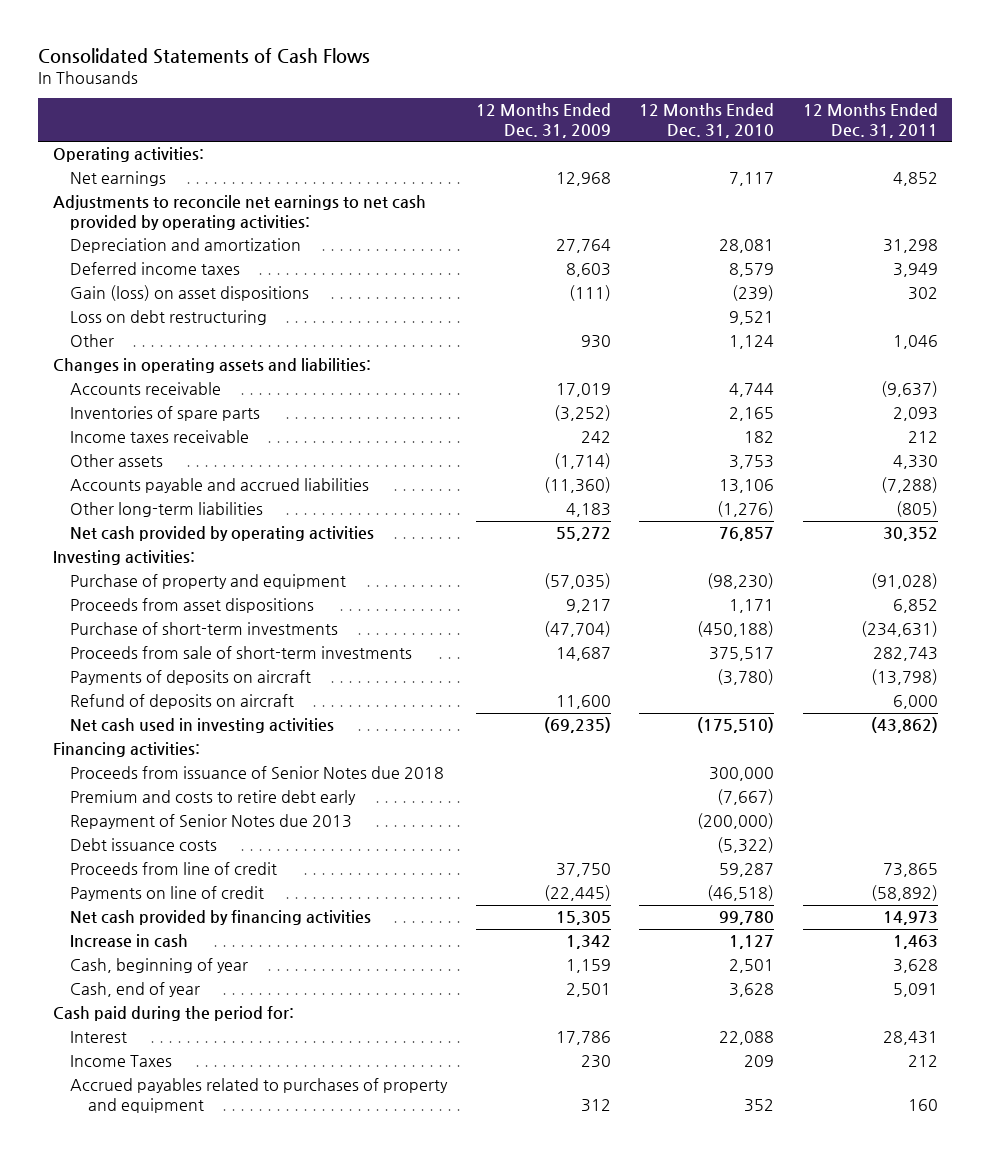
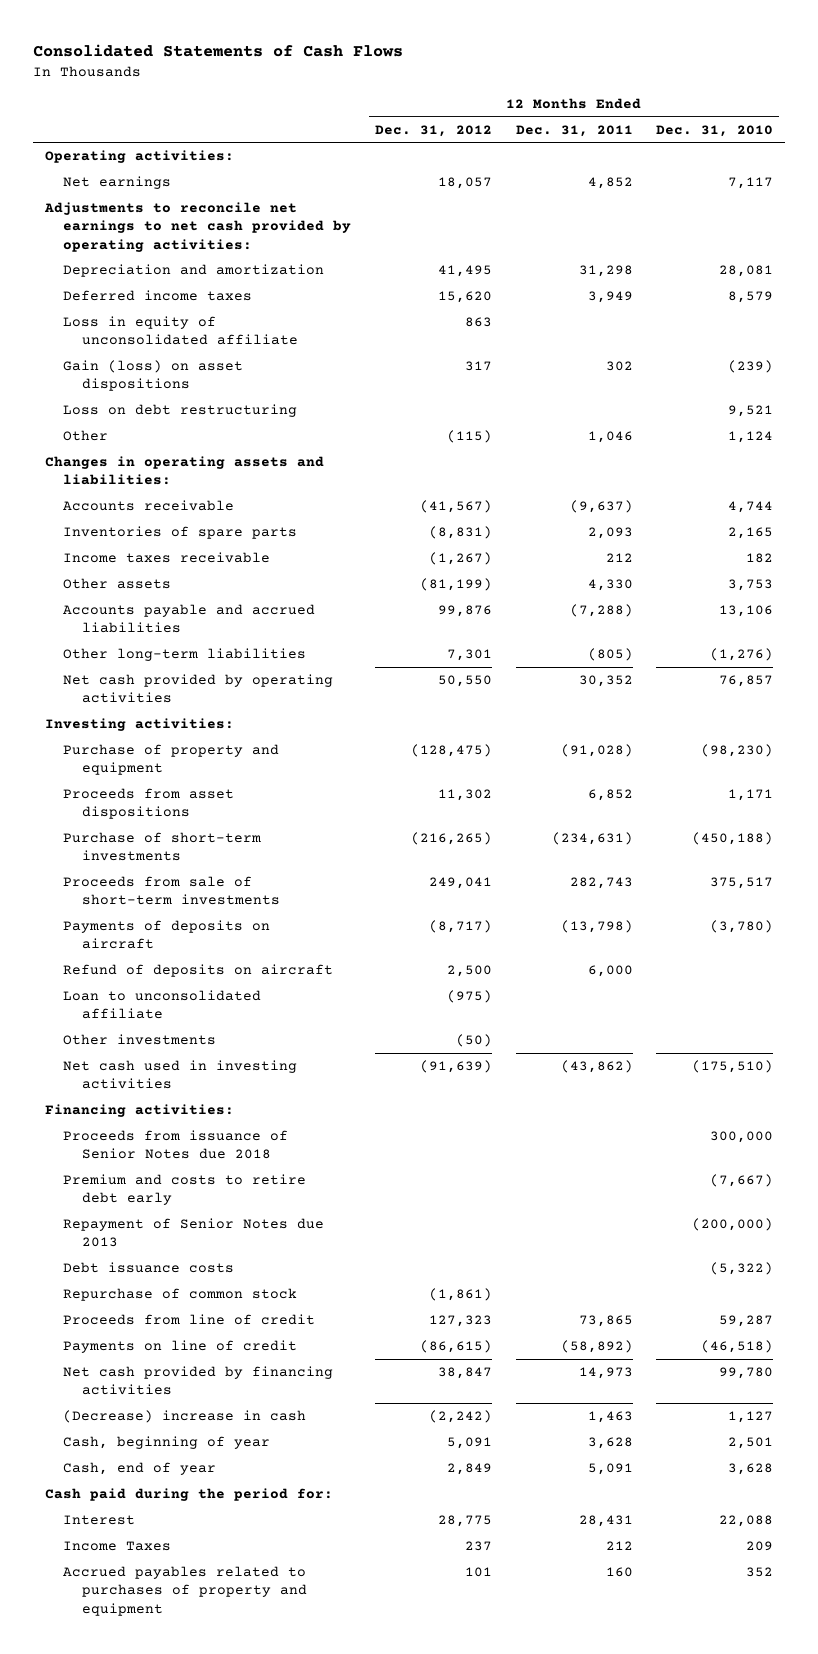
- | 12 Months Ended Dec. 31, 2009 | 12 Months Ended Dec. 31, 2010 | 12 Months Ended Dec. 31, 2011
+ | 12 Months Ended Dec. 31, 2012 | 12 Months Ended Dec. 31, 2011 | 12 Months Ended Dec. 31, 2010
+ Loss in equity of unconsolidated affiliate | 863 | |
+ Loan to unconsolidated affiliate | (975) | |
+ Other investments | (50) | |
+ Repurchase of common stock | (1,861) | |
- Increase in cash | 1,342 | 1,127 | 1,463
+ (Decrease) increase in cash | (2,242) | 1,463 | 1,127

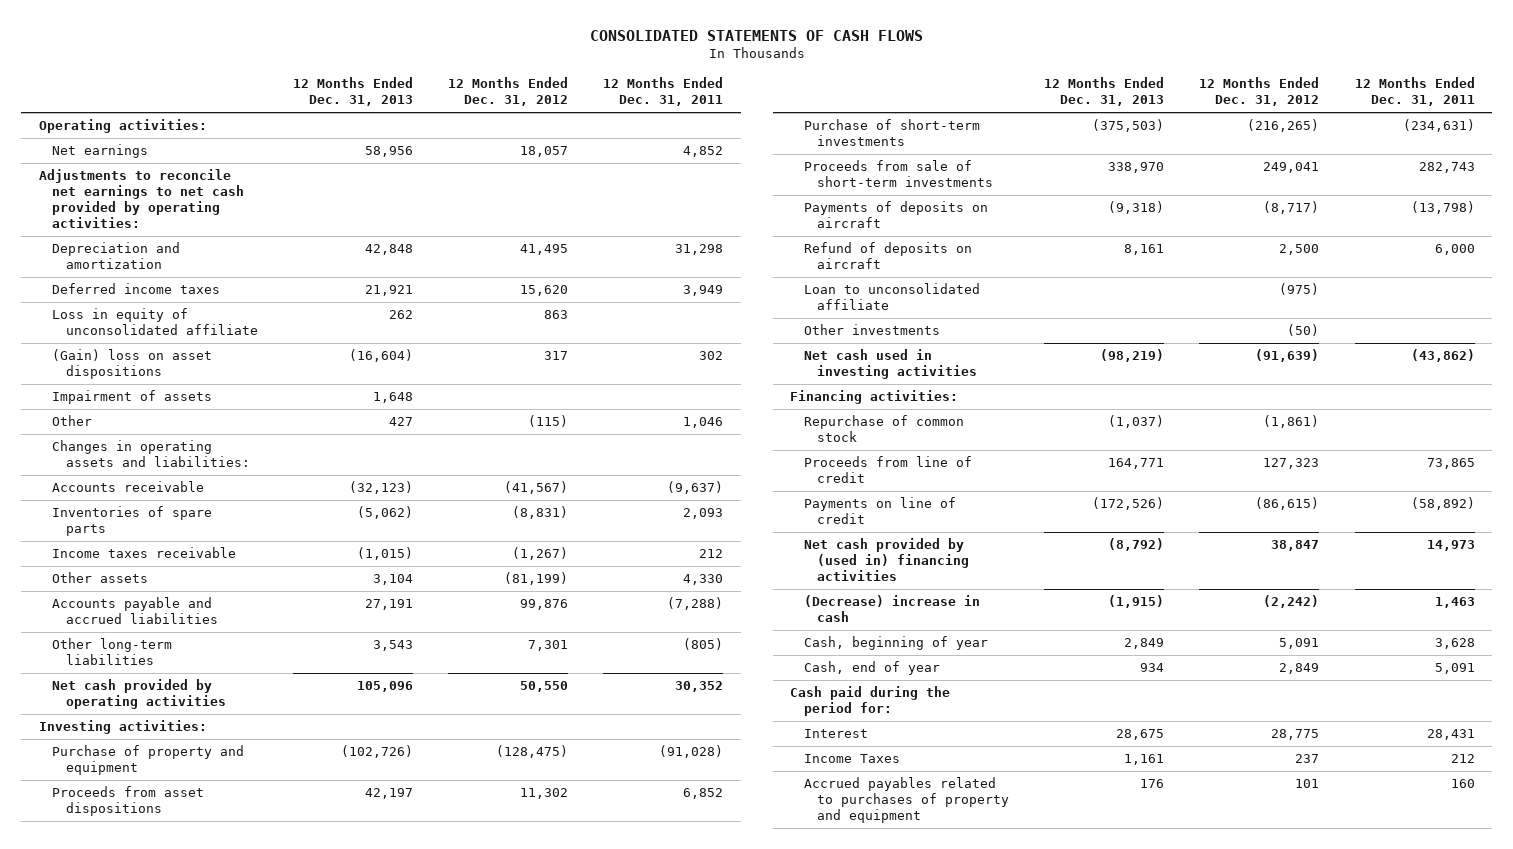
- Consolidated Statements of Cash Flows
+ CONSOLIDATED STATEMENTS OF CASH FLOWS
- | 12 Months Ended Dec. 31, 2012 | 12 Months Ended Dec. 31, 2011 | 12 Months Ended Dec. 31, 2010
+ | 12 Months Ended Dec. 31, 2013 | 12 Months Ended Dec. 31, 2012 | 12 Months Ended Dec. 31, 2011
- Gain (loss) on asset dispositions | 317 | 302 | (239)
- Loss on debt restructuring | | | 9,521
+ (Gain) loss on asset dispositions | (16,604) | 317 | 302
+ Impairment of assets | 1,648 | |
- Proceeds from issuance of Senior Notes due 2018 | | | 300,000
- Premium and costs to retire debt early | | | (7,667)
- Repayment of Senior Notes due 2013 | | | (200,000)
- Debt issuance costs | | | (5,322)
- Net cash provided by financing activities | 38,847 | 14,973 | 99,780
+ Net cash provided by (used in) financing activities | (8,792) | 38,847 | 14,973

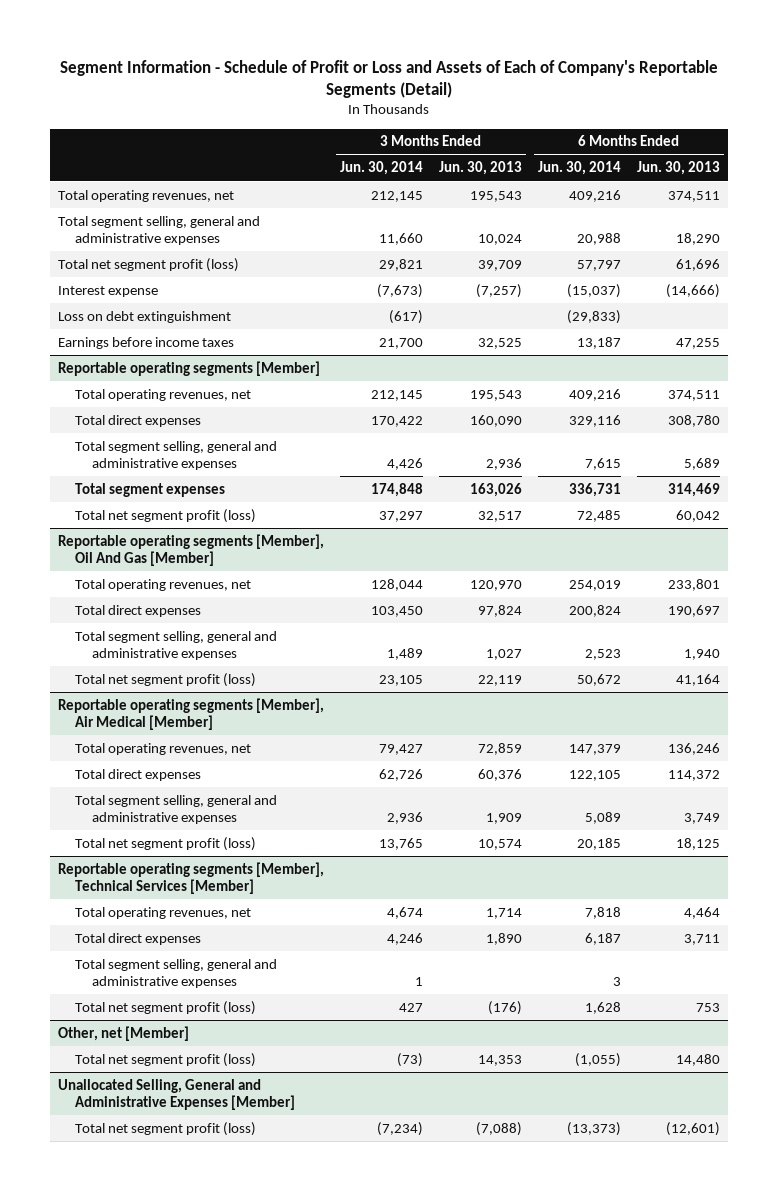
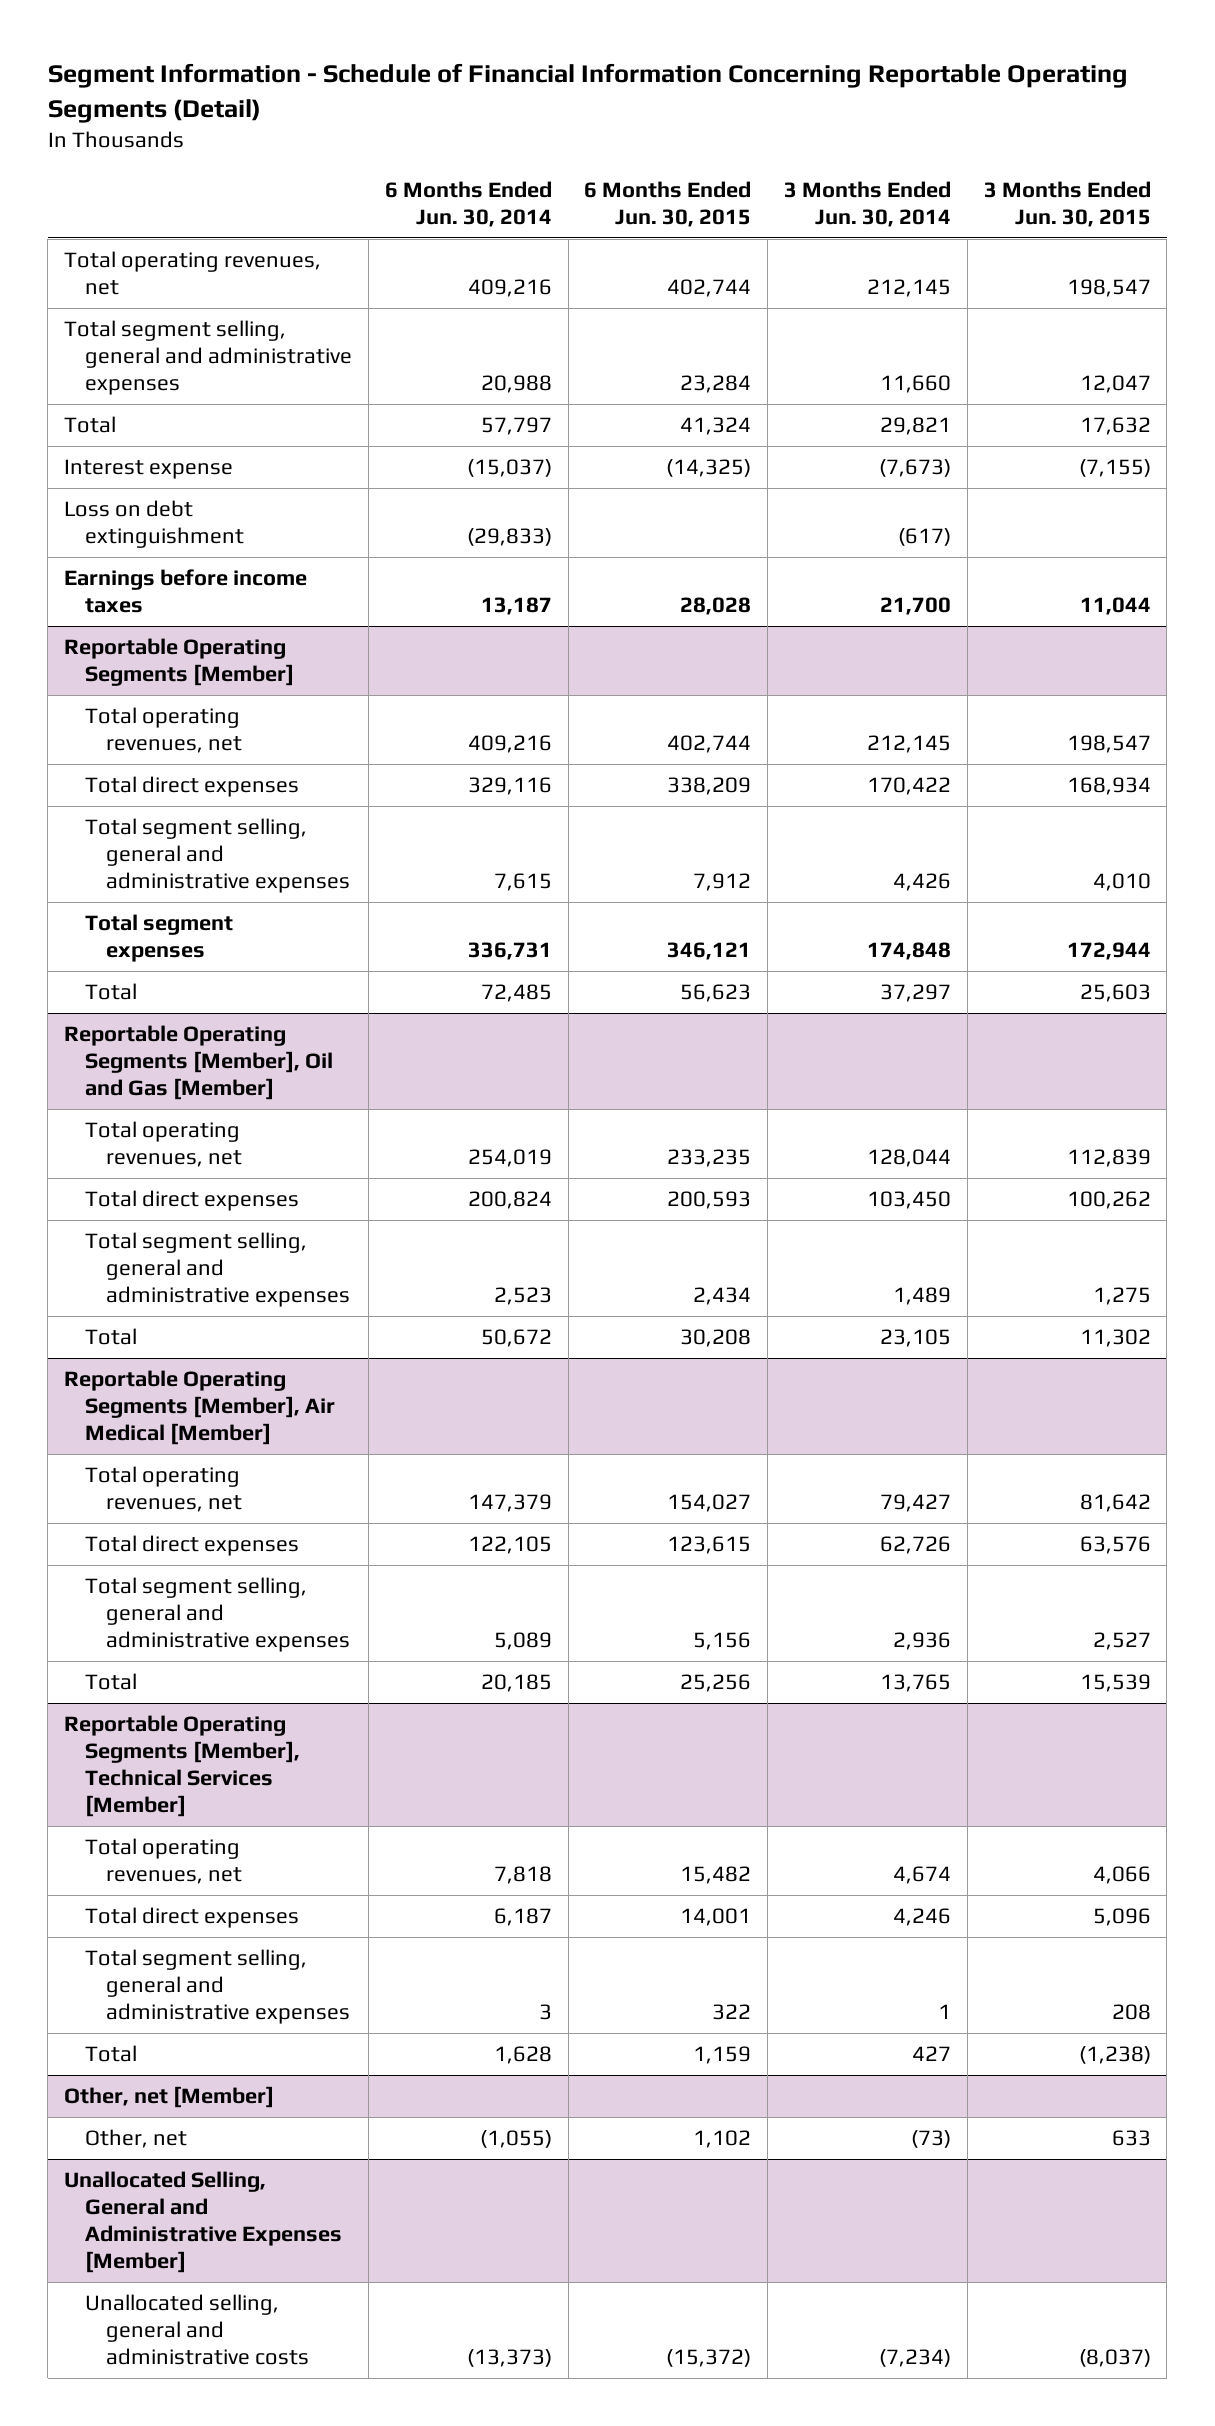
- Segment Information - Schedule of Profit or Loss and Assets of Each of Company's Reportable Segments (Detail)
+ Segment Information - Schedule of Financial Information Concerning Reportable Operating Segments (Detail)
- | 3 Months Ended Jun. 30, 2014 | 3 Months Ended Jun. 30, 2013 | 6 Months Ended Jun. 30, 2014 | 6 Months Ended Jun. 30, 2013
+ | 6 Months Ended Jun. 30, 2014 | 6 Months Ended Jun. 30, 2015 | 3 Months Ended Jun. 30, 2014 | 3 Months Ended Jun. 30, 2015
- Total net segment profit (loss) | 29,821 | 39,709 | 57,797 | 61,696
+ Total | 57,797 | 41,324 | 29,821 | 17,632
- Reportable operating segments [Member]
+ Reportable Operating Segments [Member]
- Total net segment profit (loss) | 37,297 | 32,517 | 72,485 | 60,042
- Reportable operating segments [Member], Oil And Gas [Member]
+ Total | 72,485 | 56,623 | 37,297 | 25,603
+ Reportable Operating Segments [Member], Oil and Gas [Member]
- Total net segment profit (loss) | 23,105 | 22,119 | 50,672 | 41,164
- Reportable operating segments [Member], Air Medical [Member]
+ Total | 50,672 | 30,208 | 23,105 | 11,302
+ Reportable Operating Segments [Member], Air Medical [Member]
- Total net segment profit (loss) | 13,765 | 10,574 | 20,185 | 18,125
- Reportable operating segments [Member], Technical Services [Member]
+ Total | 20,185 | 25,256 | 13,765 | 15,539
+ Reportable Operating Segments [Member], Technical Services [Member]
- Total net segment profit (loss) | 427 | (176) | 1,628 | 753
+ Total | 1,628 | 1,159 | 427 | (1,238)
@ Other, net [Member]
- Total net segment profit (loss) | (73) | 14,353 | (1,055) | 14,480
+ Other, net | (1,055) | 1,102 | (73) | 633
@ Unallocated Selling, General and Administrative Expenses [Member]
- Total net segment profit (loss) | (7,234) | (7,088) | (13,373) | (12,601)
+ Unallocated selling, general and administrative costs | (13,373) | (15,372) | (7,234) | (8,037)

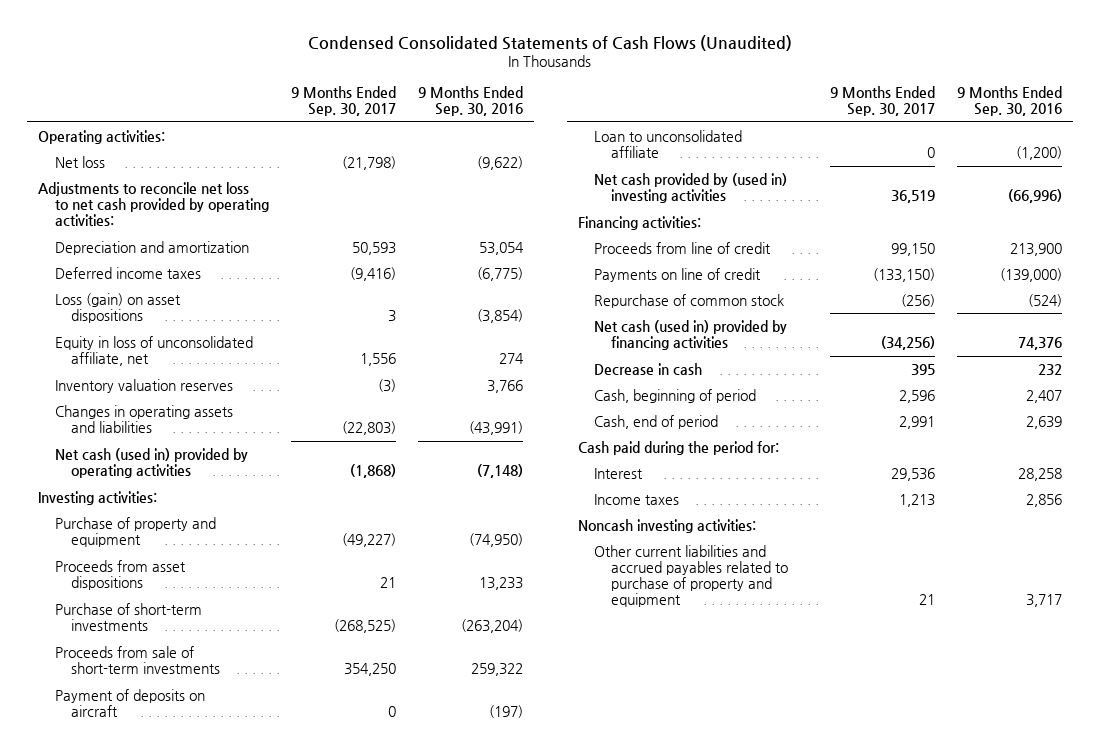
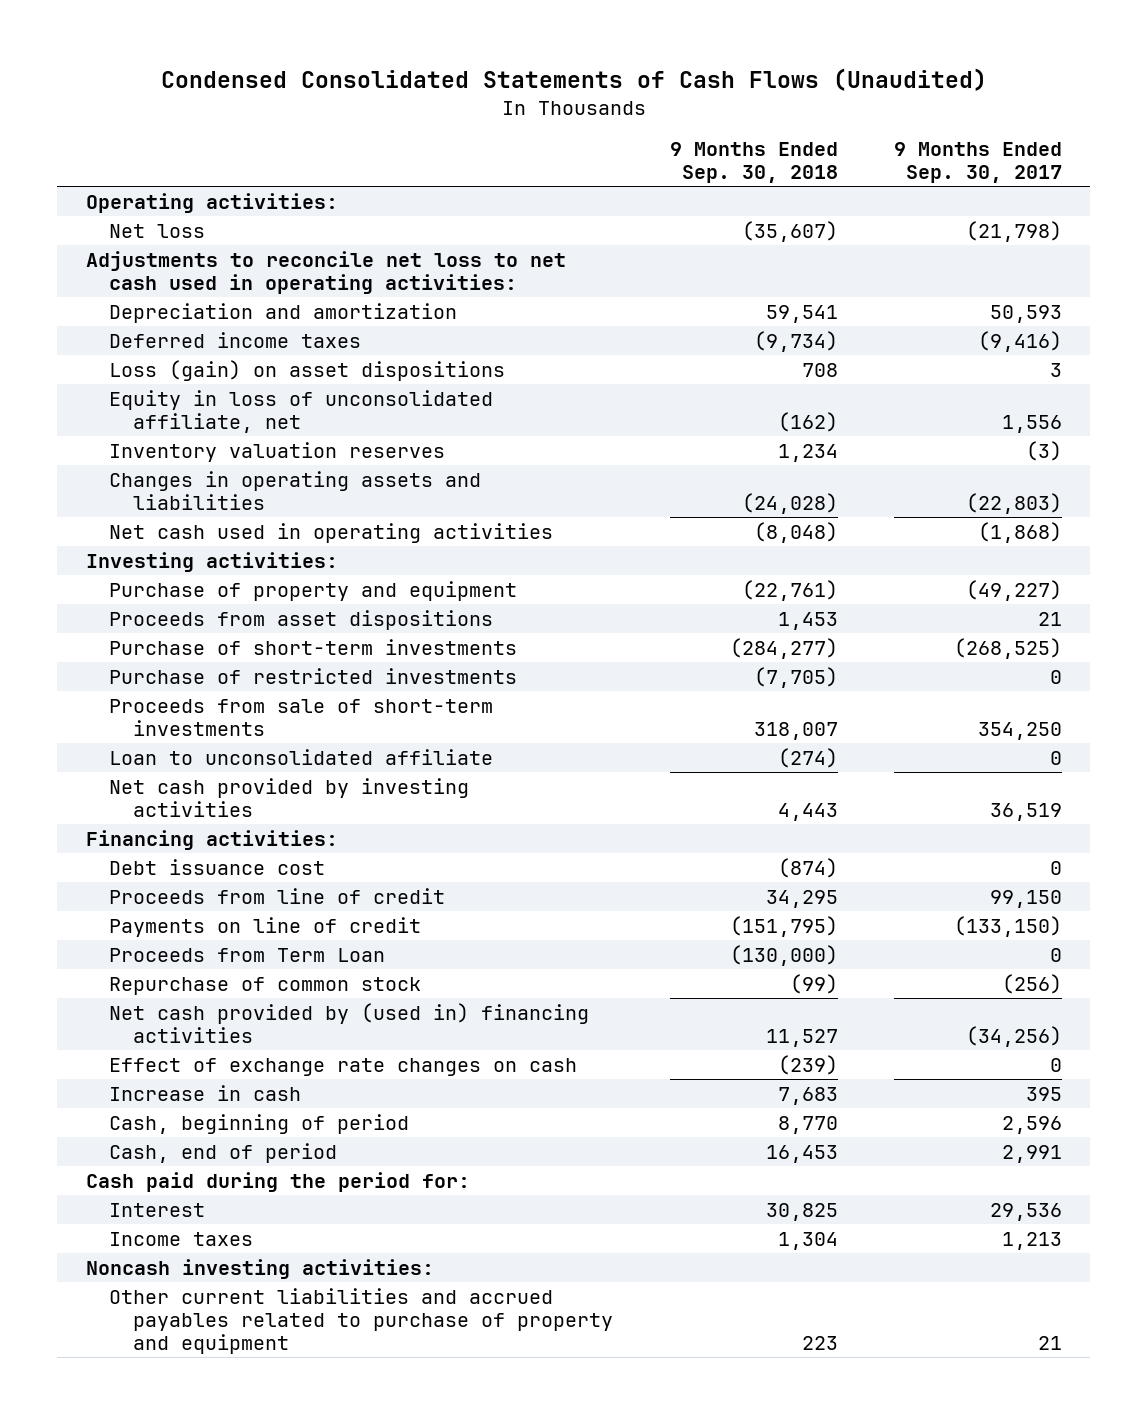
- | 9 Months Ended Sep. 30, 2017 | 9 Months Ended Sep. 30, 2016
+ | 9 Months Ended Sep. 30, 2018 | 9 Months Ended Sep. 30, 2017
- Adjustments to reconcile net loss to net cash provided by operating activities:
+ Adjustments to reconcile net loss to net cash used in operating activities:
- Net cash (used in) provided by operating activities | (1,868) | (7,148)
+ Net cash used in operating activities | (8,048) | (1,868)
+ Purchase of restricted investments | (7,705) | 0
- Payment of deposits on aircraft | 0 | (197)
- Net cash provided by (used in) investing activities | 36,519 | (66,996)
+ Net cash provided by investing activities | 4,443 | 36,519
+ Debt issuance cost | (874) | 0
+ Proceeds from Term Loan | (130,000) | 0
- Net cash (used in) provided by financing activities | (34,256) | 74,376
- Decrease in cash | 395 | 232
+ Net cash provided by (used in) financing activities | 11,527 | (34,256)
+ Effect of exchange rate changes on cash | (239) | 0
+ Increase in cash | 7,683 | 395

